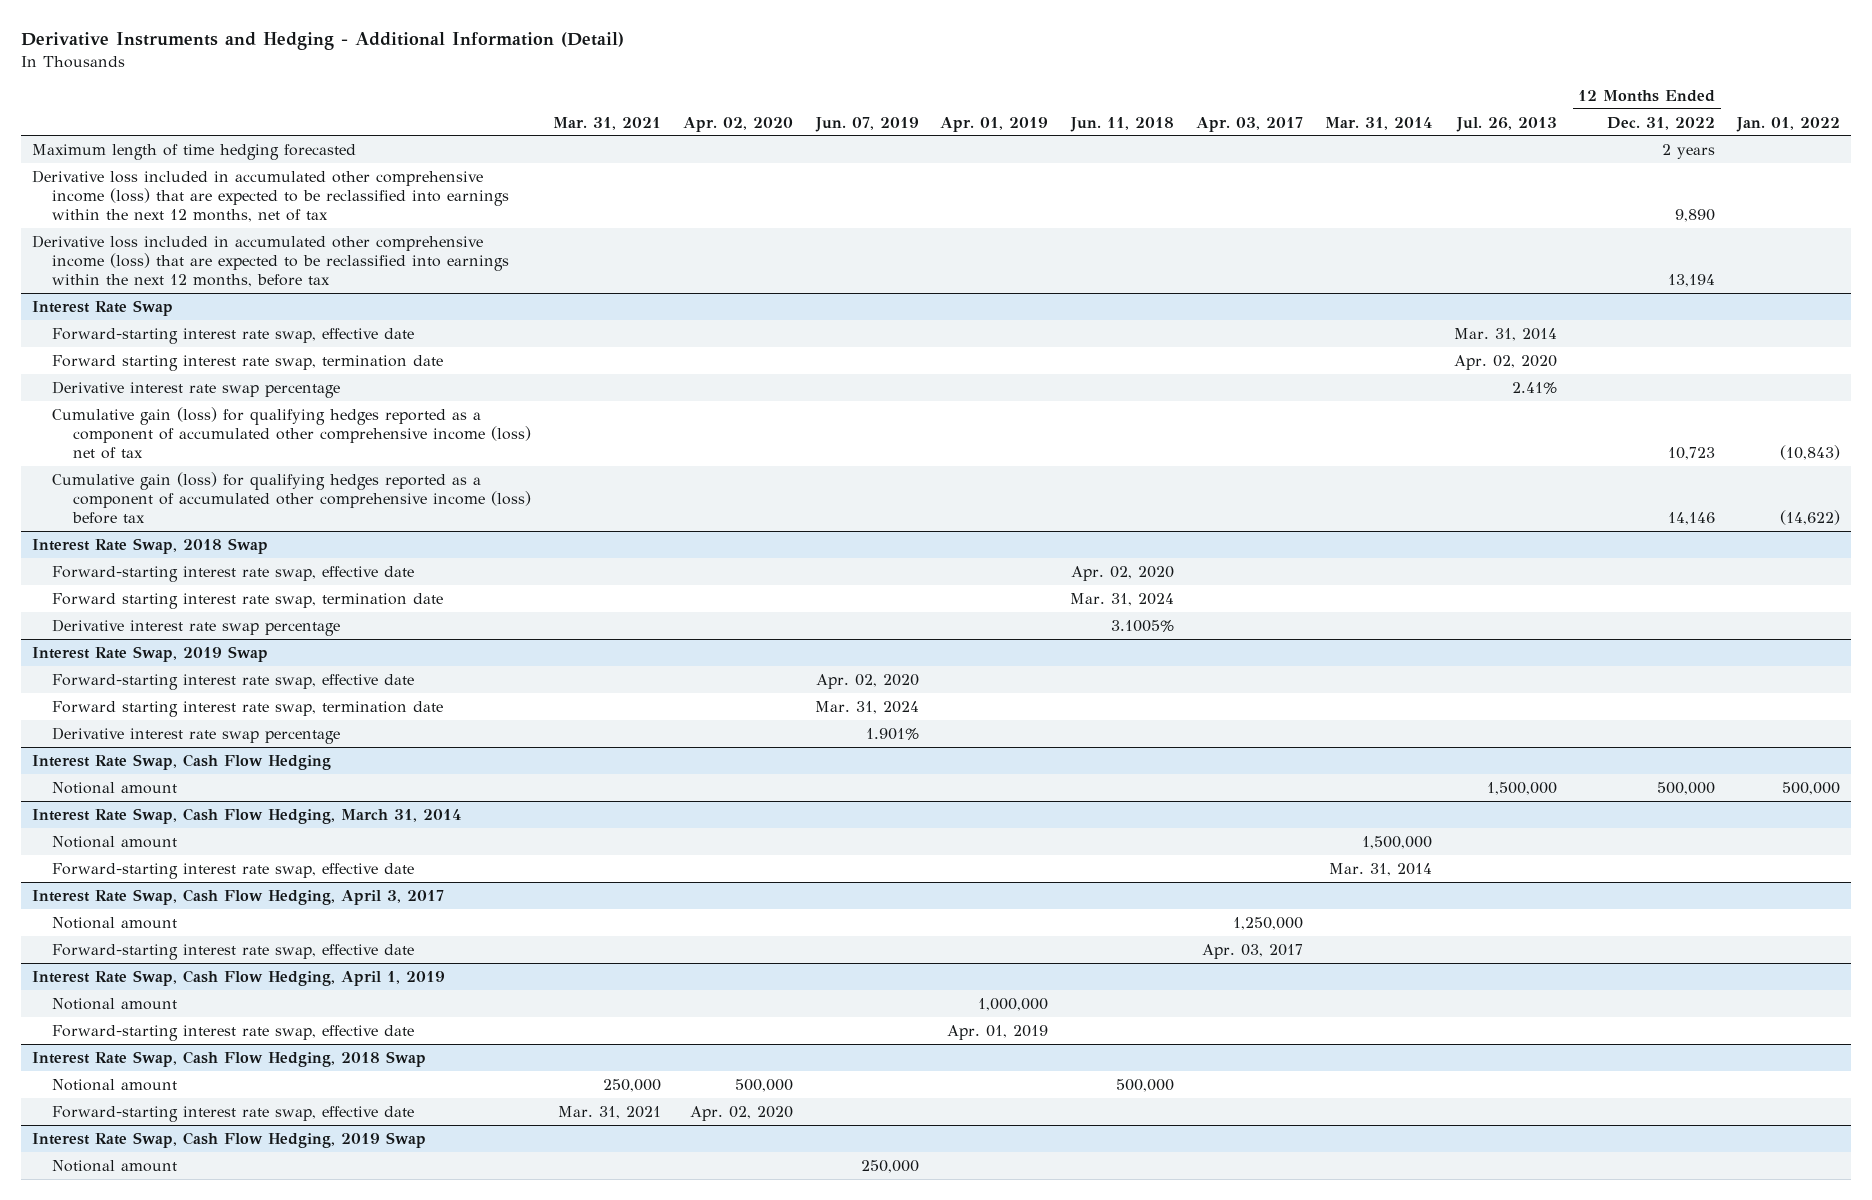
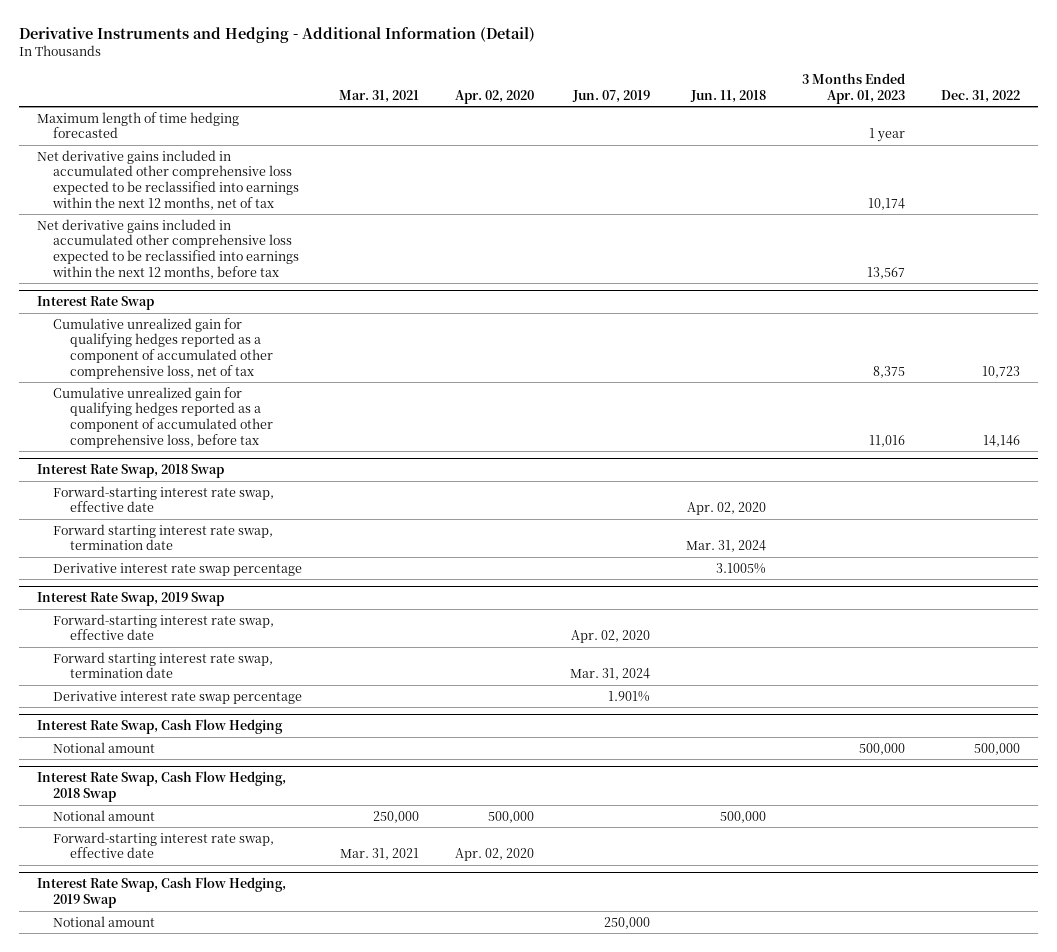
- | Mar. 31, 2021 | Apr. 02, 2020 | Jun. 07, 2019 | Apr. 01, 2019 | Jun. 11, 2018 | Apr. 03, 2017 | Mar. 31, 2014 | Jul. 26, 2013 | 12 Months Ended Dec. 31, 2022 | Jan. 01, 2022
+ | Mar. 31, 2021 | Apr. 02, 2020 | Jun. 07, 2019 | Jun. 11, 2018 | 3 Months Ended Apr. 01, 2023 | Dec. 31, 2022
- Derivative loss included in accumulated other comprehensive income (loss) that are expected to be reclassified into earnings within the next 12 months, net of tax | | | | | | | | | 9,890 |
- Derivative loss included in accumulated other comprehensive income (loss) that are expected to be reclassified into earnings within the next 12 months, before tax | | | | | | | | | 13,194 |
+ Net derivative gains included in accumulated other comprehensive loss expected to be reclassified into earnings within the next 12 months, net of tax | | | | | 10,174 |
+ Net derivative gains included in accumulated other comprehensive loss expected to be reclassified into earnings within the next 12 months, before tax | | | | | 13,567 |
@ Interest Rate Swap
- Forward-starting interest rate swap, effective date | | | | | | | | Mar. 31, 2014 | |
- Forward starting interest rate swap, termination date | | | | | | | | Apr. 02, 2020 | |
- Derivative interest rate swap percentage | | | | | | | | 2.41% | |
- Cumulative gain (loss) for qualifying hedges reported as a component of accumulated other comprehensive income (loss) net of tax | | | | | | | | | 10,723 | (10,843)
- Cumulative gain (loss) for qualifying hedges reported as a component of accumulated other comprehensive income (loss) before tax | | | | | | | | | 14,146 | (14,622)
+ Cumulative unrealized gain for qualifying hedges reported as a component of accumulated other comprehensive loss, net of tax | | | | | 8,375 | 10,723
+ Cumulative unrealized gain for qualifying hedges reported as a component of accumulated other comprehensive loss, before tax | | | | | 11,016 | 14,146
- Interest Rate Swap, Cash Flow Hedging, March 31, 2014
- Notional amount | | | | | | | 1,500,000 | | |
- Forward-starting interest rate swap, effective date | | | | | | | Mar. 31, 2014 | | |
- Interest Rate Swap, Cash Flow Hedging, April 3, 2017
- Notional amount | | | | | | 1,250,000 | | | |
- Forward-starting interest rate swap, effective date | | | | | | Apr. 03, 2017 | | | |
- Interest Rate Swap, Cash Flow Hedging, April 1, 2019
- Notional amount | | | | 1,000,000 | | | | | |
- Forward-starting interest rate swap, effective date | | | | Apr. 01, 2019 | | | | | |

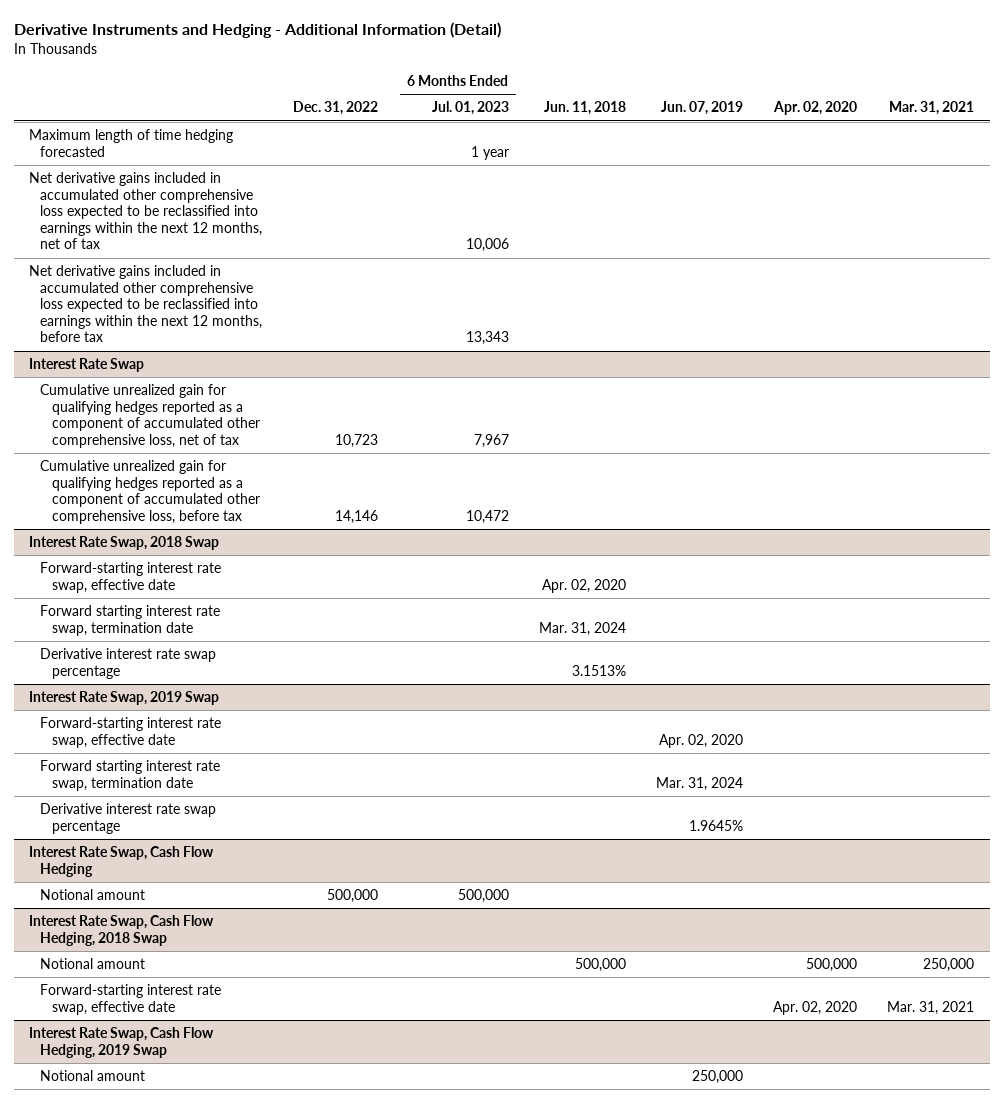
- | Mar. 31, 2021 | Apr. 02, 2020 | Jun. 07, 2019 | Jun. 11, 2018 | 3 Months Ended Apr. 01, 2023 | Dec. 31, 2022
+ | Dec. 31, 2022 | 6 Months Ended Jul. 01, 2023 | Jun. 11, 2018 | Jun. 07, 2019 | Apr. 02, 2020 | Mar. 31, 2021
@ Interest Rate Swap, 2018 Swap
- Derivative interest rate swap percentage | | | | 3.1005% | |
+ Derivative interest rate swap percentage | | | 3.1513% | | |
@ Interest Rate Swap, 2019 Swap
- Derivative interest rate swap percentage | | | 1.901% | | |
+ Derivative interest rate swap percentage | | | | 1.9645% | |

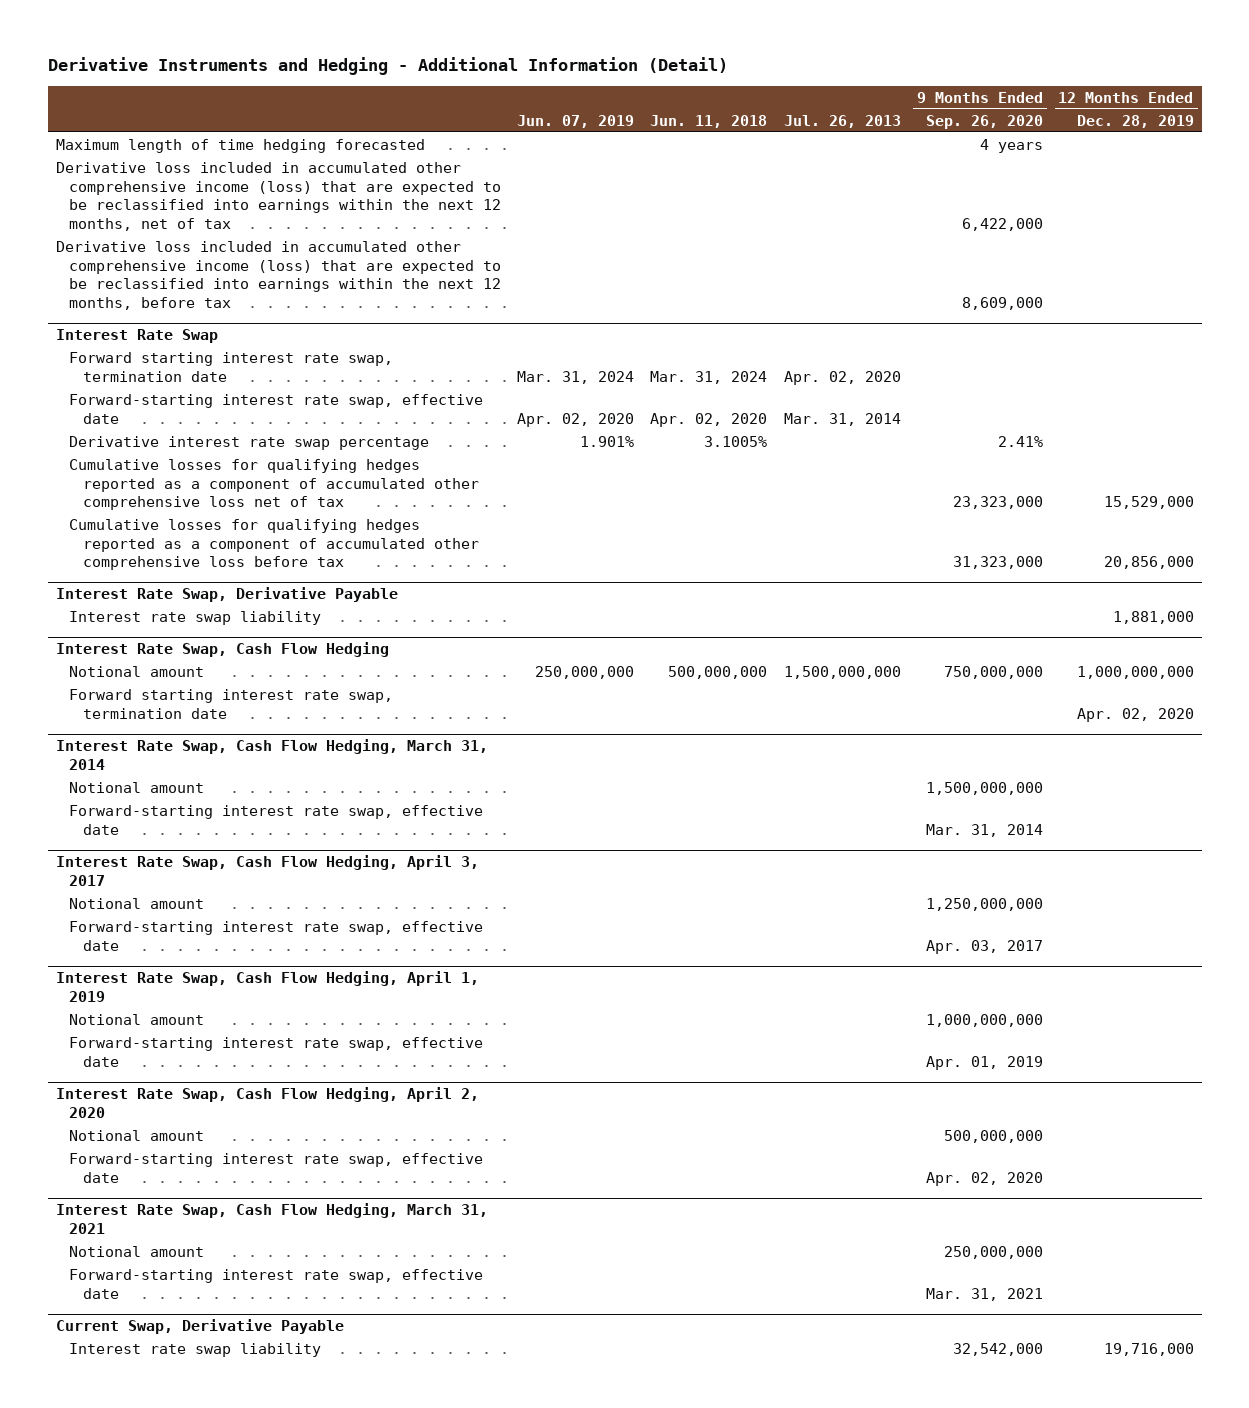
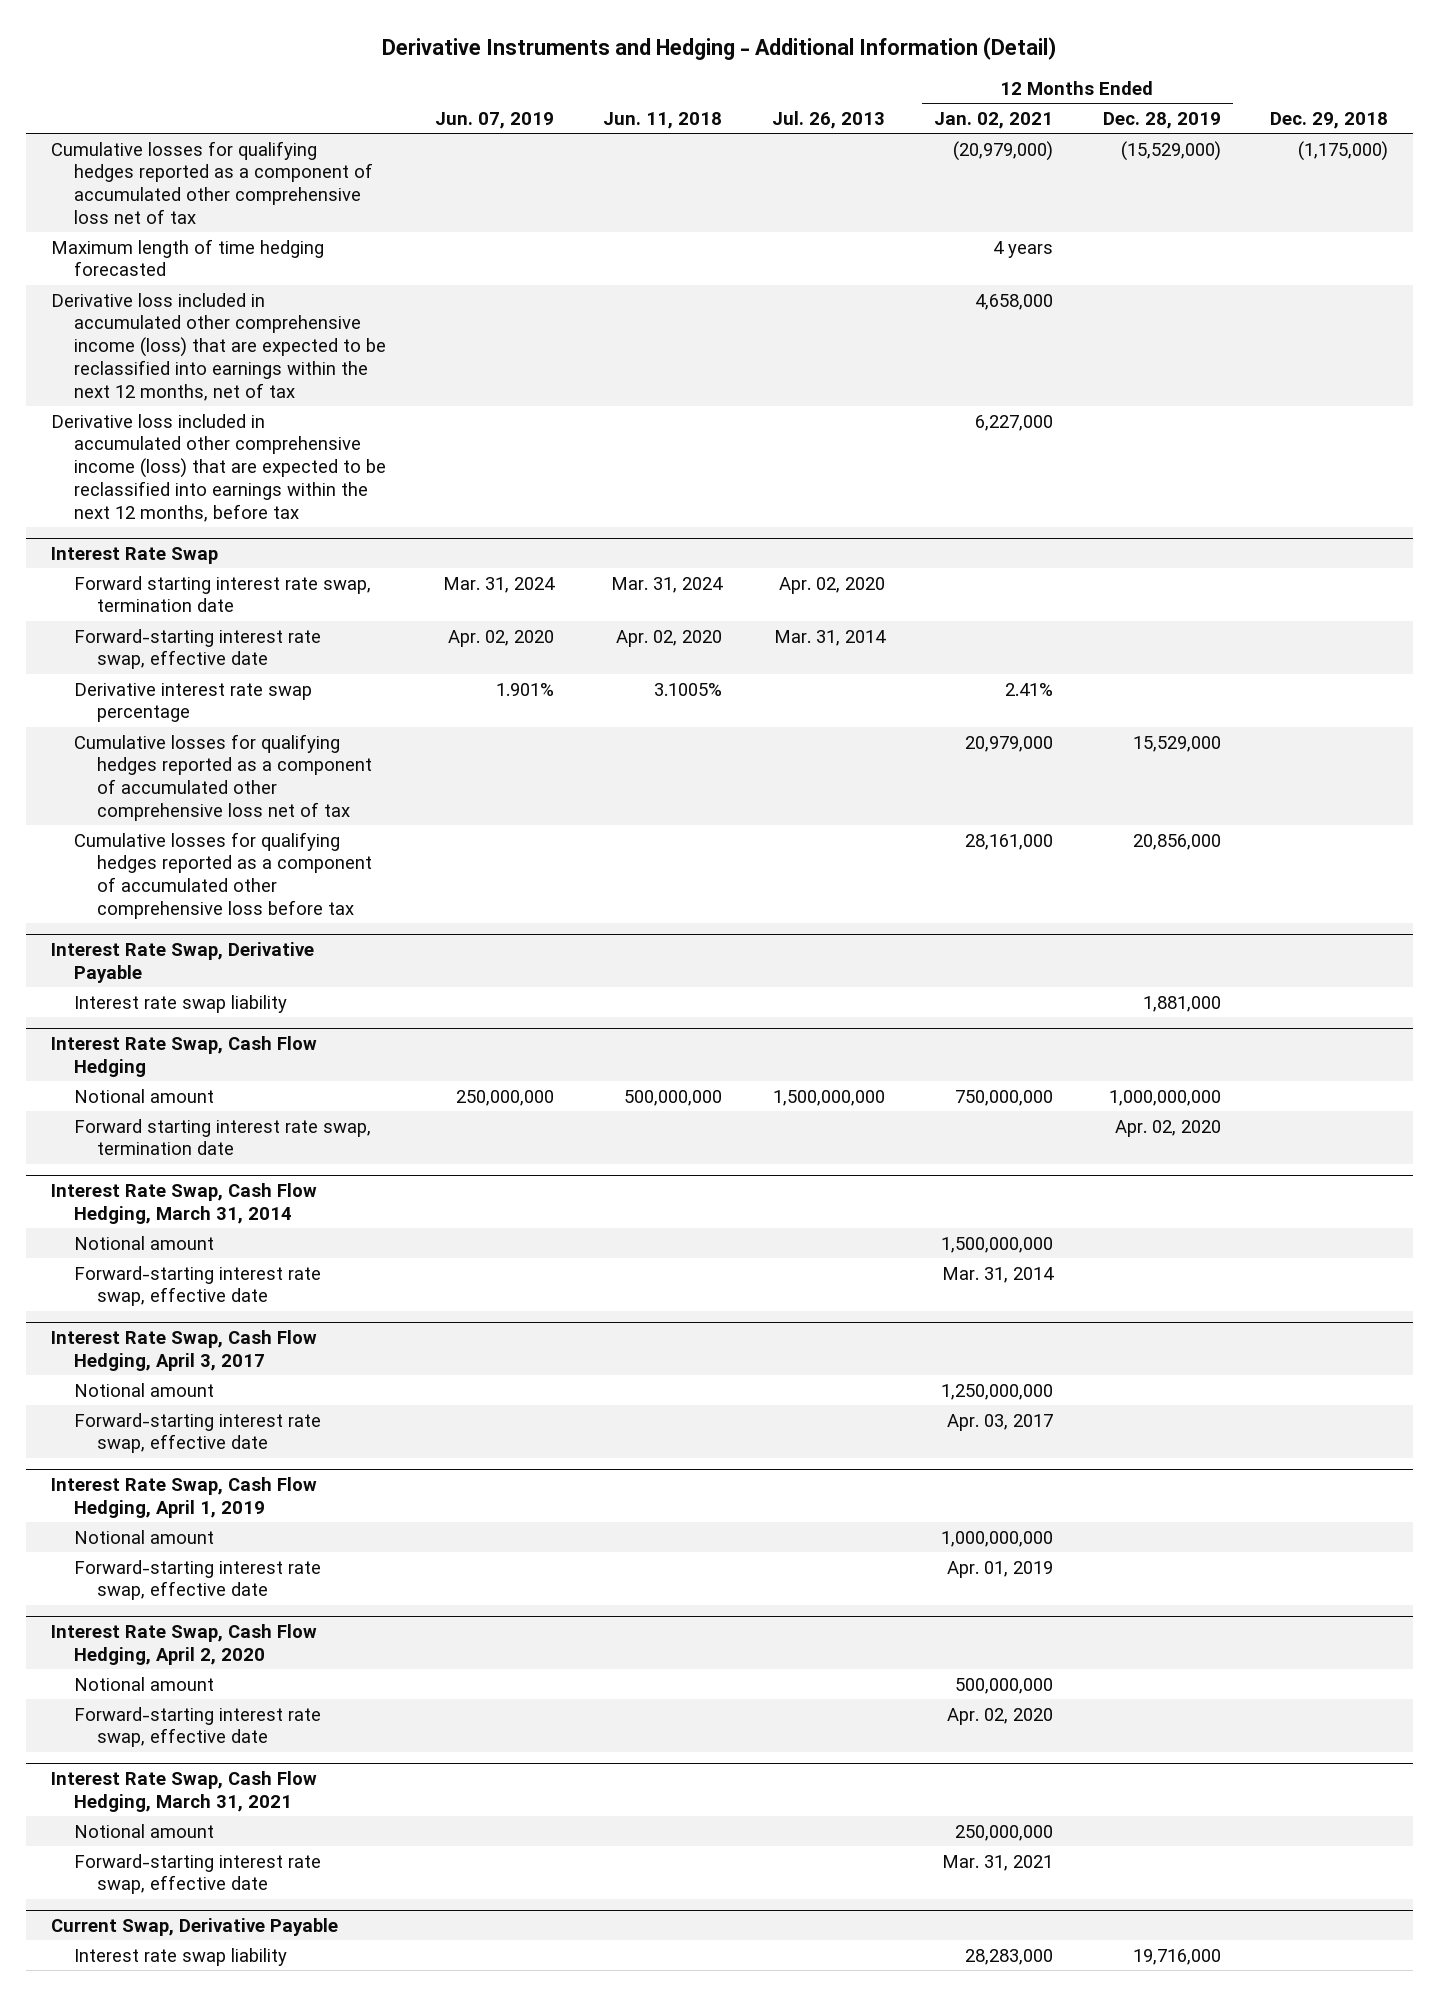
- | Jun. 07, 2019 | Jun. 11, 2018 | Jul. 26, 2013 | 9 Months Ended Sep. 26, 2020 | 12 Months Ended Dec. 28, 2019
+ | Jun. 07, 2019 | Jun. 11, 2018 | Jul. 26, 2013 | 12 Months Ended Jan. 02, 2021 | 12 Months Ended Dec. 28, 2019 | Dec. 29, 2018
+ Cumulative losses for qualifying hedges reported as a component of accumulated other comprehensive loss net of tax | | | | (20,979,000) | (15,529,000) | (1,175,000)

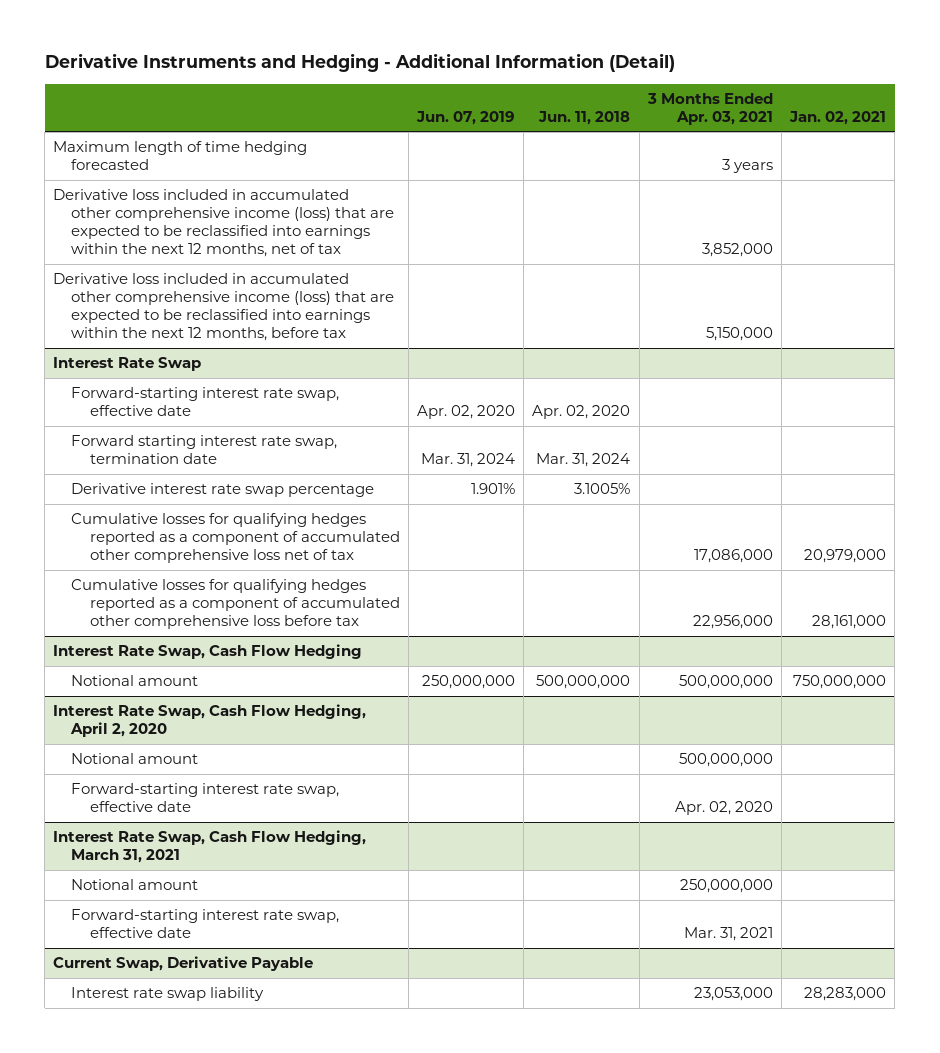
- | Jun. 07, 2019 | Jun. 11, 2018 | Jul. 26, 2013 | 12 Months Ended Jan. 02, 2021 | 12 Months Ended Dec. 28, 2019 | Dec. 29, 2018
+ | Jun. 07, 2019 | Jun. 11, 2018 | 3 Months Ended Apr. 03, 2021 | Jan. 02, 2021
- Cumulative losses for qualifying hedges reported as a component of accumulated other comprehensive loss net of tax | | | | (20,979,000) | (15,529,000) | (1,175,000)
@ Interest Rate Swap
moved down: Forward starting interest rate swap, termination date | Mar. 31, 2024 | Mar. 31, 2024 | |
- Interest Rate Swap, Derivative Payable
- Interest rate swap liability | | | | | 1,881,000 |
@ Interest Rate Swap, Cash Flow Hedging
- Forward starting interest rate swap, termination date | | | | | Apr. 02, 2020 |
- Interest Rate Swap, Cash Flow Hedging, March 31, 2014
- Notional amount | | | | 1,500,000,000 | |
- Forward-starting interest rate swap, effective date | | | | Mar. 31, 2014 | |
- Interest Rate Swap, Cash Flow Hedging, April 3, 2017
- Notional amount | | | | 1,250,000,000 | |
- Forward-starting interest rate swap, effective date | | | | Apr. 03, 2017 | |
- Interest Rate Swap, Cash Flow Hedging, April 1, 2019
- Notional amount | | | | 1,000,000,000 | |
- Forward-starting interest rate swap, effective date | | | | Apr. 01, 2019 | |

